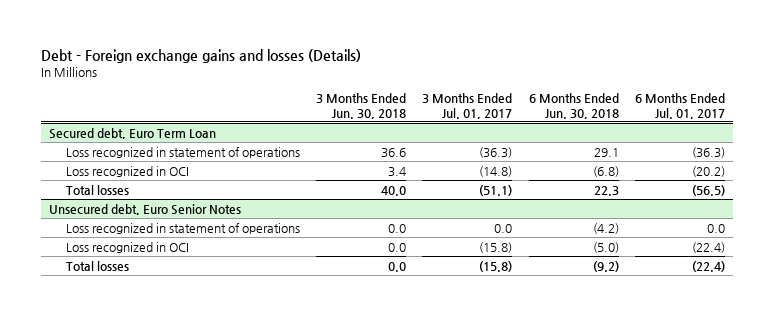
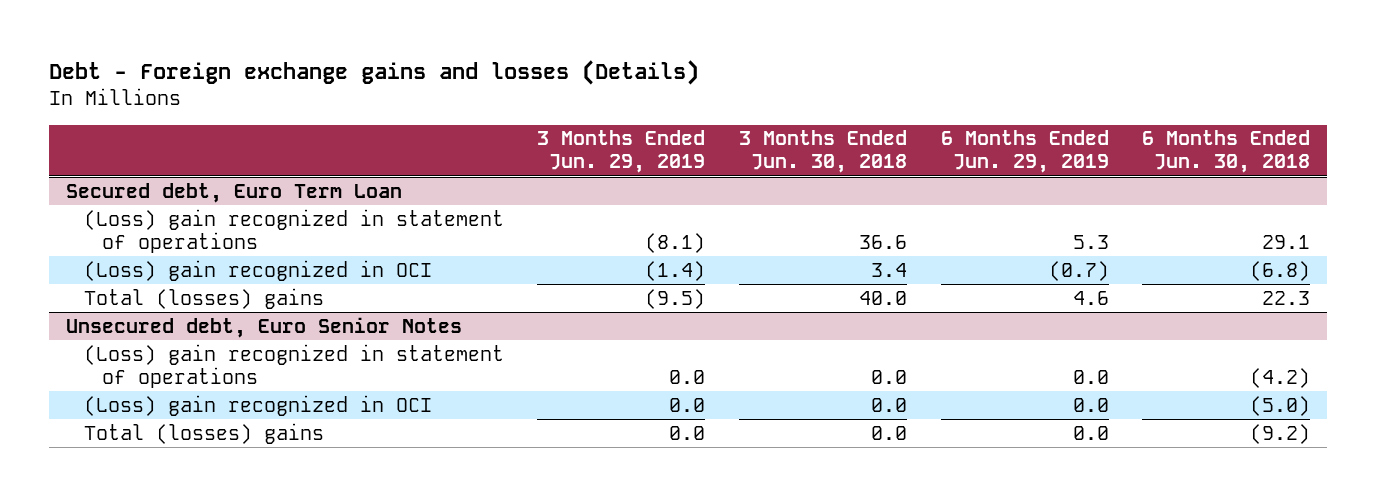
- | 3 Months Ended Jun. 30, 2018 | 3 Months Ended Jul. 01, 2017 | 6 Months Ended Jun. 30, 2018 | 6 Months Ended Jul. 01, 2017
+ | 3 Months Ended Jun. 29, 2019 | 3 Months Ended Jun. 30, 2018 | 6 Months Ended Jun. 29, 2019 | 6 Months Ended Jun. 30, 2018
@ Secured debt, Euro Term Loan
- Loss recognized in statement of operations | 36.6 | (36.3) | 29.1 | (36.3)
- Loss recognized in OCI | 3.4 | (14.8) | (6.8) | (20.2)
- Total losses | 40.0 | (51.1) | 22.3 | (56.5)
+ (Loss) gain recognized in statement of operations | (8.1) | 36.6 | 5.3 | 29.1
+ (Loss) gain recognized in OCI | (1.4) | 3.4 | (0.7) | (6.8)
+ Total (losses) gains | (9.5) | 40.0 | 4.6 | 22.3
@ Unsecured debt, Euro Senior Notes
- Loss recognized in statement of operations | 0.0 | 0.0 | (4.2) | 0.0
- Loss recognized in OCI | 0.0 | (15.8) | (5.0) | (22.4)
- Total losses | 0.0 | (15.8) | (9.2) | (22.4)
+ (Loss) gain recognized in statement of operations | 0.0 | 0.0 | 0.0 | (4.2)
+ (Loss) gain recognized in OCI | 0.0 | 0.0 | 0.0 | (5.0)
+ Total (losses) gains | 0.0 | 0.0 | 0.0 | (9.2)

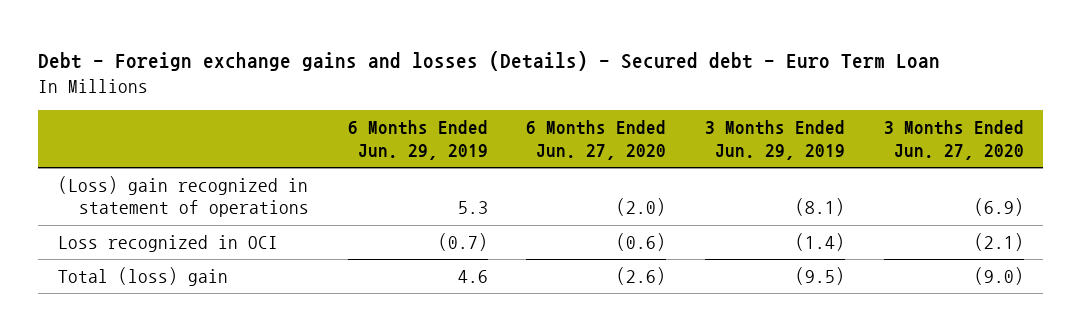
- Debt - Foreign exchange gains and losses (Details)
+ Debt - Foreign exchange gains and losses (Details) - Secured debt - Euro Term Loan
- | 3 Months Ended Jun. 29, 2019 | 3 Months Ended Jun. 30, 2018 | 6 Months Ended Jun. 29, 2019 | 6 Months Ended Jun. 30, 2018
+ | 6 Months Ended Jun. 29, 2019 | 6 Months Ended Jun. 27, 2020 | 3 Months Ended Jun. 29, 2019 | 3 Months Ended Jun. 27, 2020
- Secured debt, Euro Term Loan
- (Loss) gain recognized in OCI | (1.4) | 3.4 | (0.7) | (6.8)
- Total (losses) gains | (9.5) | 40.0 | 4.6 | 22.3
- Unsecured debt, Euro Senior Notes
- (Loss) gain recognized in statement of operations | 0.0 | 0.0 | 0.0 | (4.2)
- (Loss) gain recognized in OCI | 0.0 | 0.0 | 0.0 | (5.0)
- Total (losses) gains | 0.0 | 0.0 | 0.0 | (9.2)
+ Loss recognized in OCI | (0.7) | (0.6) | (1.4) | (2.1)
+ Total (loss) gain | 4.6 | (2.6) | (9.5) | (9.0)

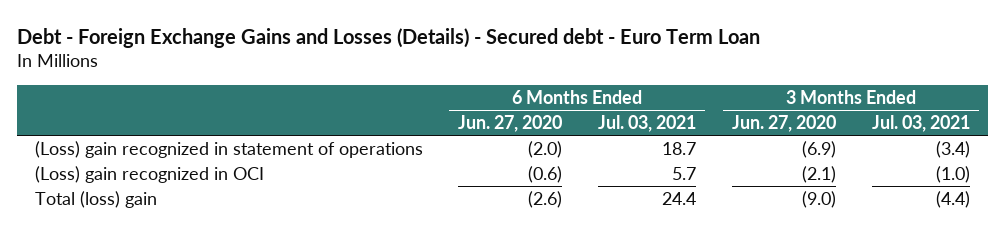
- Debt - Foreign exchange gains and losses (Details) - Secured debt - Euro Term Loan
+ Debt - Foreign Exchange Gains and Losses (Details) - Secured debt - Euro Term Loan
- | 6 Months Ended Jun. 29, 2019 | 6 Months Ended Jun. 27, 2020 | 3 Months Ended Jun. 29, 2019 | 3 Months Ended Jun. 27, 2020
+ | 6 Months Ended Jun. 27, 2020 | 6 Months Ended Jul. 03, 2021 | 3 Months Ended Jun. 27, 2020 | 3 Months Ended Jul. 03, 2021
- Loss recognized in OCI | (0.7) | (0.6) | (1.4) | (2.1)
+ (Loss) gain recognized in OCI | (0.6) | 5.7 | (2.1) | (1.0)

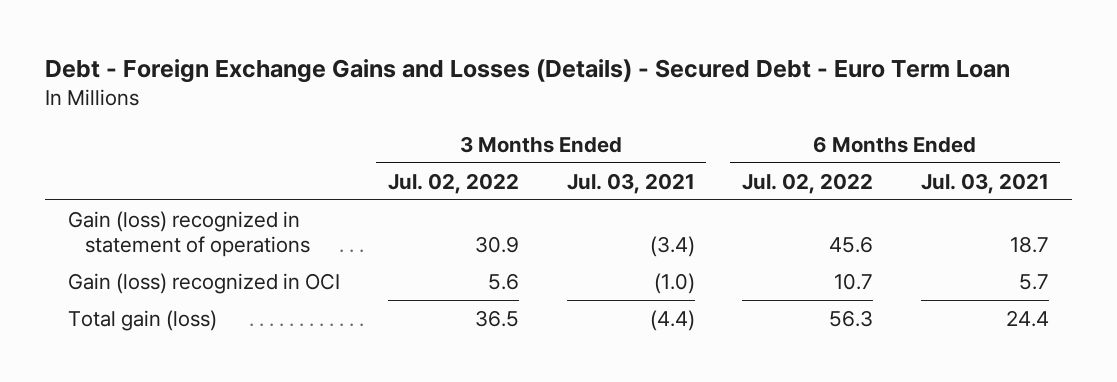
- Debt - Foreign Exchange Gains and Losses (Details) - Secured debt - Euro Term Loan
+ Debt - Foreign Exchange Gains and Losses (Details) - Secured Debt - Euro Term Loan
- | 6 Months Ended Jun. 27, 2020 | 6 Months Ended Jul. 03, 2021 | 3 Months Ended Jun. 27, 2020 | 3 Months Ended Jul. 03, 2021
+ | 3 Months Ended Jul. 02, 2022 | 3 Months Ended Jul. 03, 2021 | 6 Months Ended Jul. 02, 2022 | 6 Months Ended Jul. 03, 2021
- (Loss) gain recognized in statement of operations | (2.0) | 18.7 | (6.9) | (3.4)
- (Loss) gain recognized in OCI | (0.6) | 5.7 | (2.1) | (1.0)
- Total (loss) gain | (2.6) | 24.4 | (9.0) | (4.4)
+ Gain (loss) recognized in statement of operations | 30.9 | (3.4) | 45.6 | 18.7
+ Gain (loss) recognized in OCI | 5.6 | (1.0) | 10.7 | 5.7
+ Total gain (loss) | 36.5 | (4.4) | 56.3 | 24.4

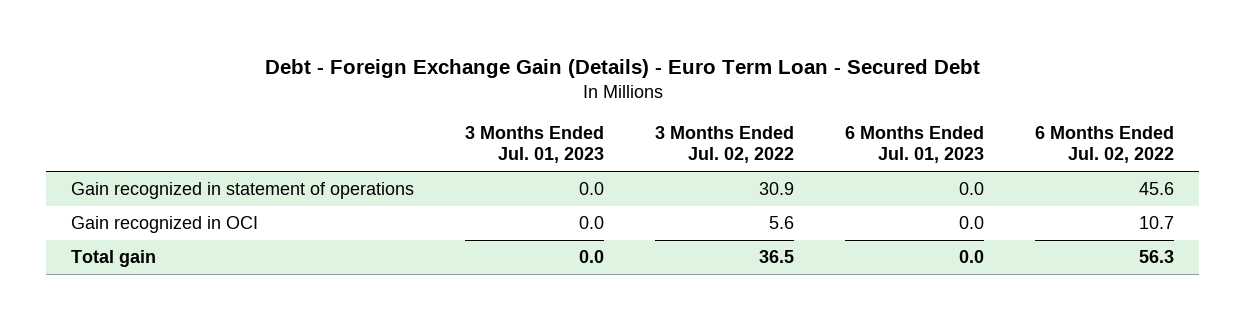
- Debt - Foreign Exchange Gains and Losses (Details) - Secured Debt - Euro Term Loan
+ Debt - Foreign Exchange Gain (Details) - Euro Term Loan - Secured Debt
- | 3 Months Ended Jul. 02, 2022 | 3 Months Ended Jul. 03, 2021 | 6 Months Ended Jul. 02, 2022 | 6 Months Ended Jul. 03, 2021
+ | 3 Months Ended Jul. 01, 2023 | 3 Months Ended Jul. 02, 2022 | 6 Months Ended Jul. 01, 2023 | 6 Months Ended Jul. 02, 2022
- Gain (loss) recognized in statement of operations | 30.9 | (3.4) | 45.6 | 18.7
- Gain (loss) recognized in OCI | 5.6 | (1.0) | 10.7 | 5.7
- Total gain (loss) | 36.5 | (4.4) | 56.3 | 24.4
+ Gain recognized in statement of operations | 0.0 | 30.9 | 0.0 | 45.6
+ Gain recognized in OCI | 0.0 | 5.6 | 0.0 | 10.7
+ Total gain | 0.0 | 36.5 | 0.0 | 56.3

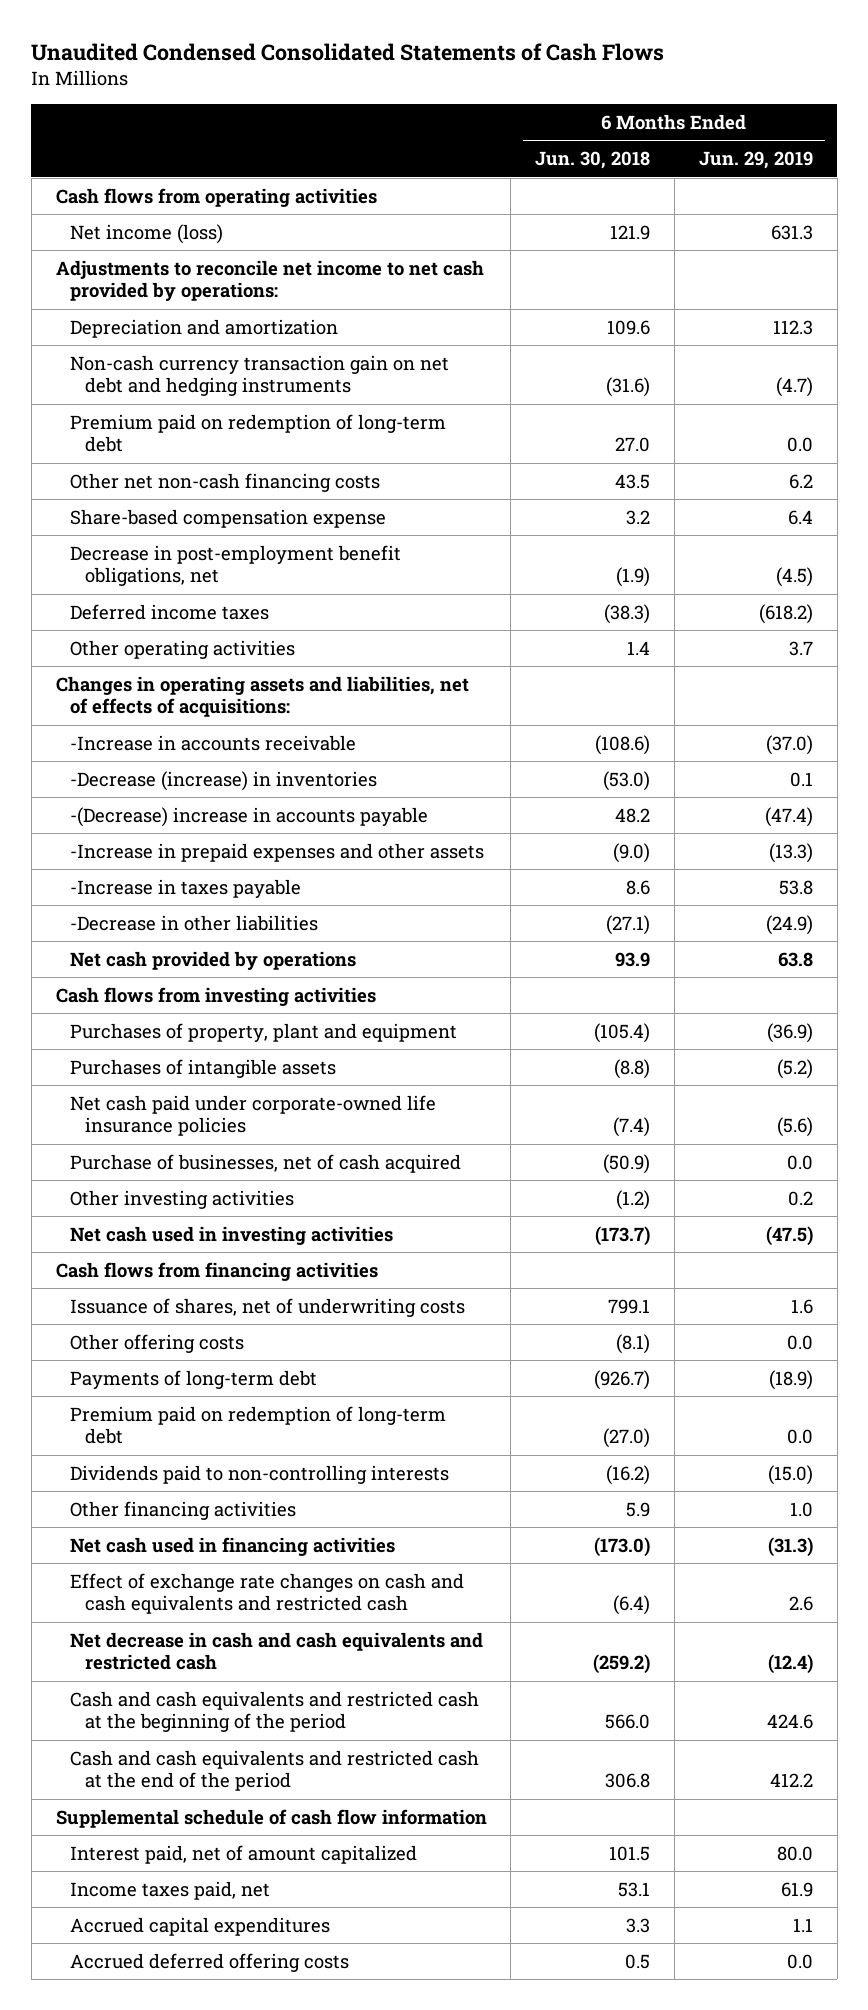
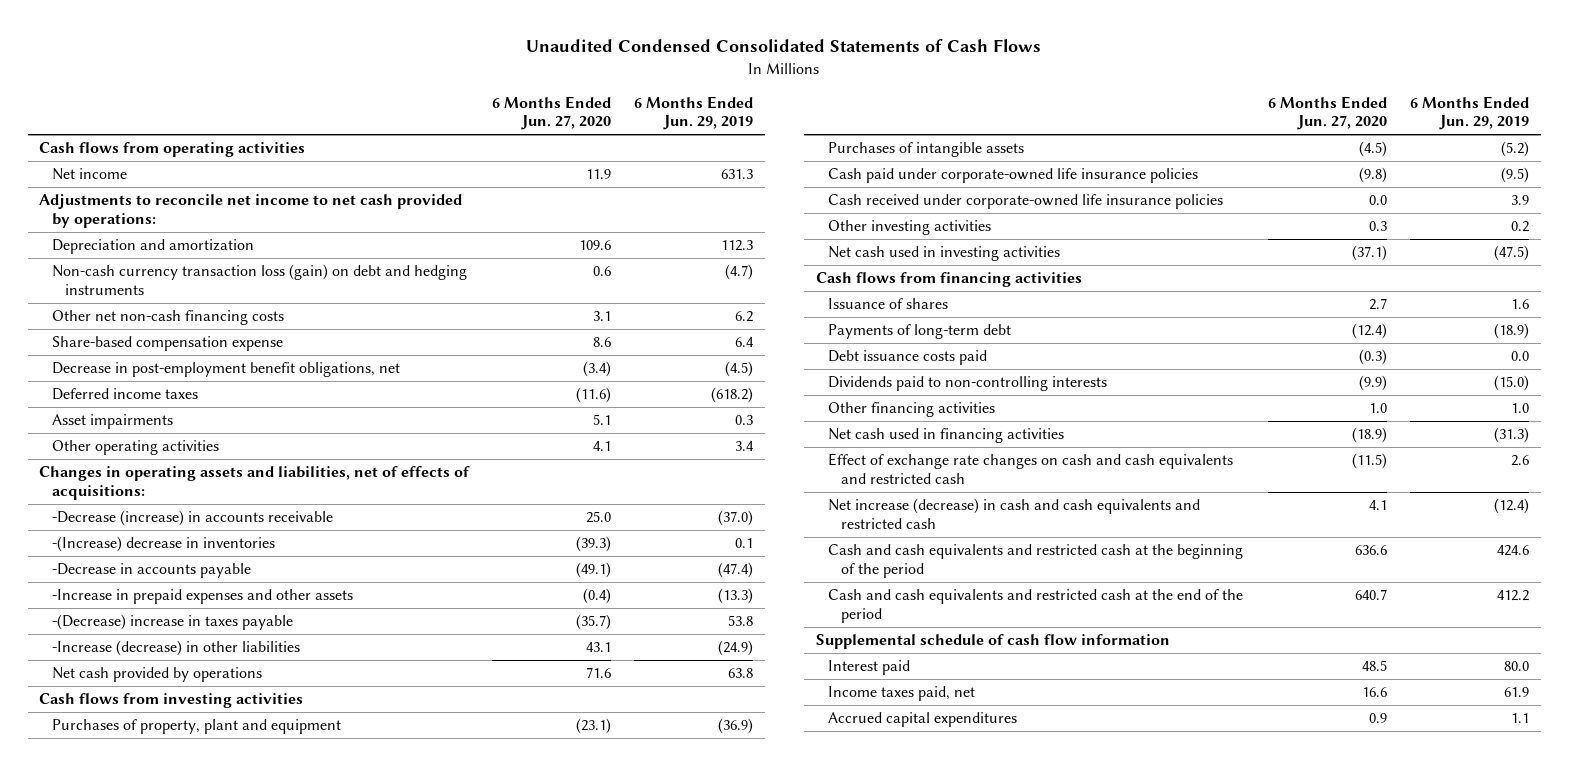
- | 6 Months Ended Jun. 30, 2018 | 6 Months Ended Jun. 29, 2019
+ | 6 Months Ended Jun. 27, 2020 | 6 Months Ended Jun. 29, 2019
- Net income (loss) | 121.9 | 631.3
+ Net income | 11.9 | 631.3
- Non-cash currency transaction gain on net debt and hedging instruments | (31.6) | (4.7)
- Premium paid on redemption of long-term debt | 27.0 | 0.0
+ Non-cash currency transaction loss (gain) on debt and hedging instruments | 0.6 | (4.7)
- Other operating activities | 1.4 | 3.7
+ Asset impairments | 5.1 | 0.3
+ Other operating activities | 4.1 | 3.4
- -Increase in accounts receivable | (108.6) | (37.0)
- -Decrease (increase) in inventories | (53.0) | 0.1
- -(Decrease) increase in accounts payable | 48.2 | (47.4)
+ -Decrease (increase) in accounts receivable | 25.0 | (37.0)
+ -(Increase) decrease in inventories | (39.3) | 0.1
+ -Decrease in accounts payable | (49.1) | (47.4)
- -Increase in taxes payable | 8.6 | 53.8
- -Decrease in other liabilities | (27.1) | (24.9)
+ -(Decrease) increase in taxes payable | (35.7) | 53.8
+ -Increase (decrease) in other liabilities | 43.1 | (24.9)
- Net cash paid under corporate-owned life insurance policies | (7.4) | (5.6)
- Purchase of businesses, net of cash acquired | (50.9) | 0.0
+ Cash paid under corporate-owned life insurance policies | (9.8) | (9.5)
+ Cash received under corporate-owned life insurance policies | 0.0 | 3.9
- Issuance of shares, net of underwriting costs | 799.1 | 1.6
- Other offering costs | (8.1) | 0.0
+ Issuance of shares | 2.7 | 1.6
- Premium paid on redemption of long-term debt | (27.0) | 0.0
+ Debt issuance costs paid | (0.3) | 0.0
- Net decrease in cash and cash equivalents and restricted cash | (259.2) | (12.4)
+ Net increase (decrease) in cash and cash equivalents and restricted cash | 4.1 | (12.4)
- Interest paid, net of amount capitalized | 101.5 | 80.0
+ Interest paid | 48.5 | 80.0
- Accrued deferred offering costs | 0.5 | 0.0

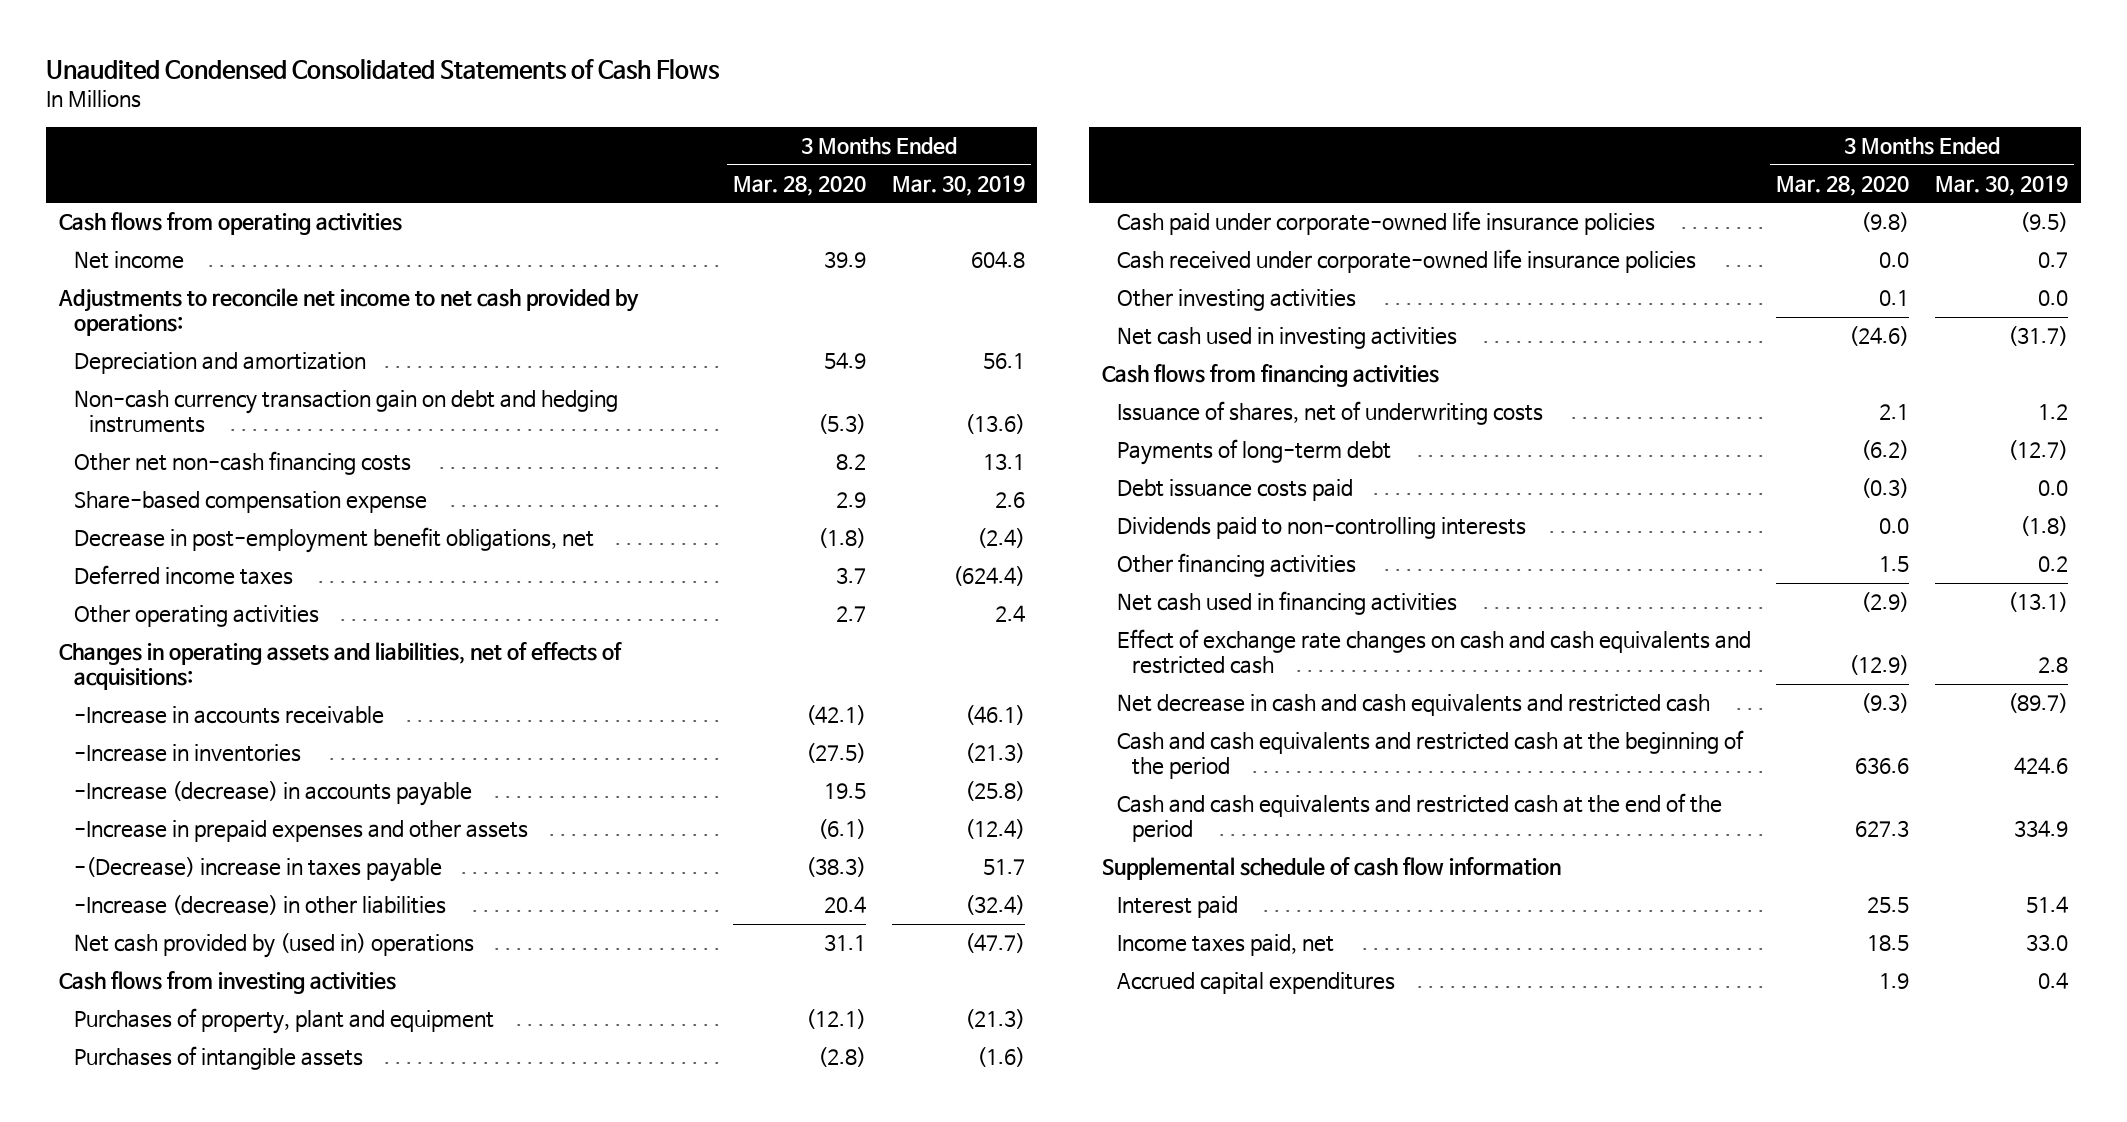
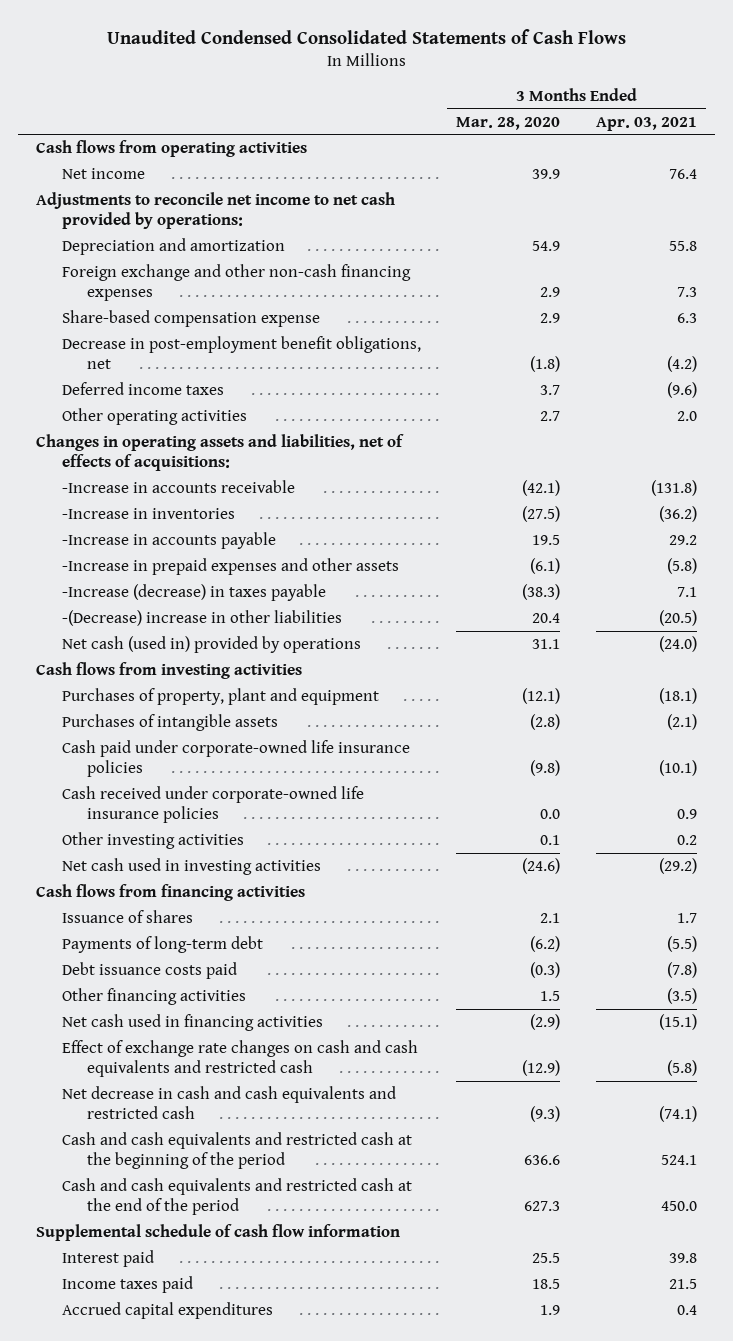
- | 3 Months Ended Mar. 28, 2020 | 3 Months Ended Mar. 30, 2019
+ | 3 Months Ended Mar. 28, 2020 | 3 Months Ended Apr. 03, 2021
- Non-cash currency transaction gain on debt and hedging instruments | (5.3) | (13.6)
- Other net non-cash financing costs | 8.2 | 13.1
+ Foreign exchange and other non-cash financing expenses | 2.9 | 7.3
- -Increase (decrease) in accounts payable | 19.5 | (25.8)
+ -Increase in accounts payable | 19.5 | 29.2
- -(Decrease) increase in taxes payable | (38.3) | 51.7
- -Increase (decrease) in other liabilities | 20.4 | (32.4)
- Net cash provided by (used in) operations | 31.1 | (47.7)
+ -Increase (decrease) in taxes payable | (38.3) | 7.1
+ -(Decrease) increase in other liabilities | 20.4 | (20.5)
+ Net cash (used in) provided by operations | 31.1 | (24.0)
- Issuance of shares, net of underwriting costs | 2.1 | 1.2
+ Issuance of shares | 2.1 | 1.7
- Dividends paid to non-controlling interests | 0.0 | (1.8)
- Income taxes paid, net | 18.5 | 33.0
+ Income taxes paid | 18.5 | 21.5

